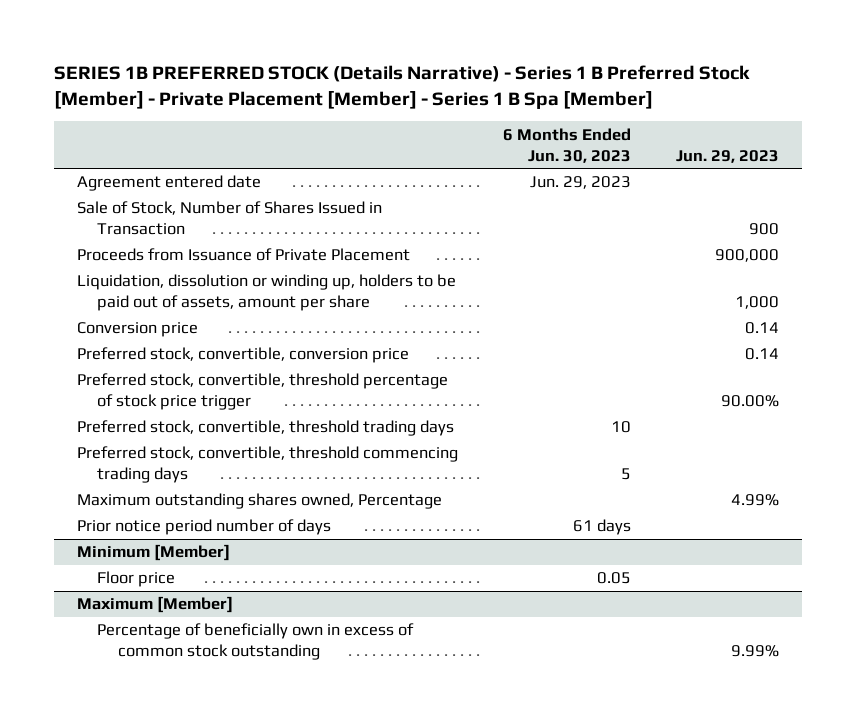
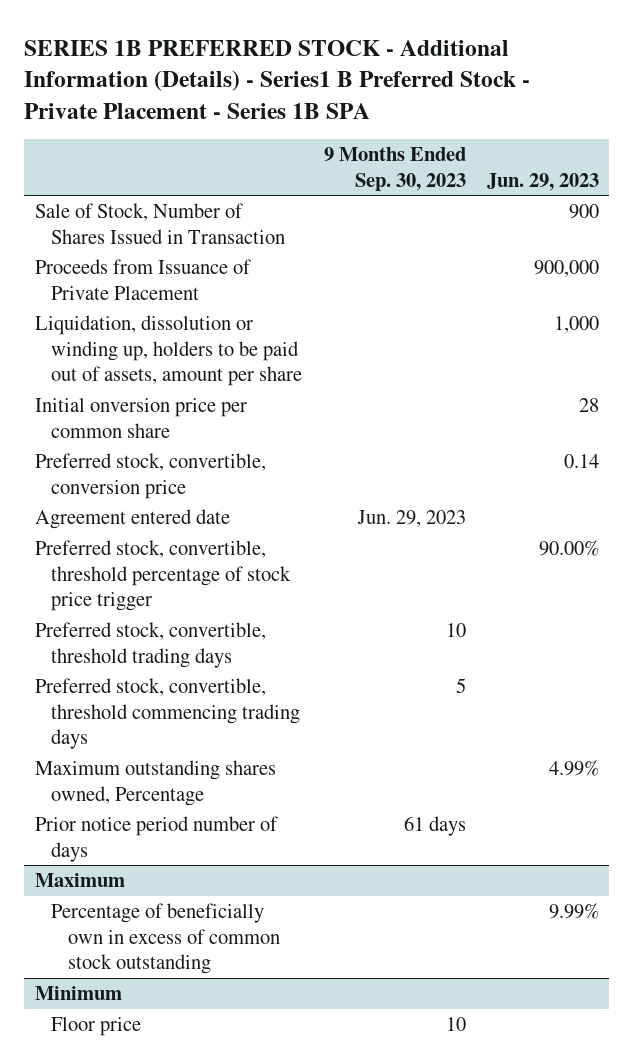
- SERIES 1B PREFERRED STOCK (Details Narrative) - Series 1 B Preferred Stock [Member] - Private Placement [Member] - Series 1 B Spa [Member]
+ SERIES 1B PREFERRED STOCK - Additional Information (Details) - Series1 B Preferred Stock - Private Placement - Series 1B SPA
- | 6 Months Ended Jun. 30, 2023 | Jun. 29, 2023
+ | 9 Months Ended Sep. 30, 2023 | Jun. 29, 2023
- Conversion price | | 0.14
+ Initial onversion price per common share | | 28
moved down: Agreement entered date | Jun. 29, 2023 |
- Minimum [Member]
- Floor price | 0.05 |
- Maximum [Member]
+ Maximum
+ Minimum
+ Floor price | 10 |

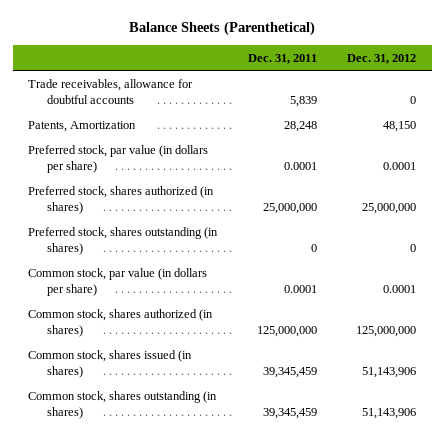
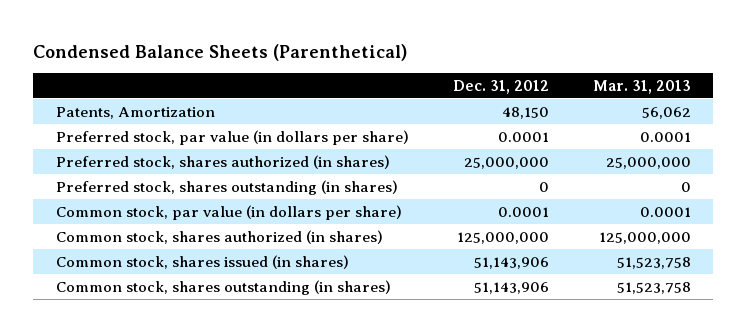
- Balance Sheets (Parenthetical)
+ Condensed Balance Sheets (Parenthetical)
- | Dec. 31, 2011 | Dec. 31, 2012
+ | Dec. 31, 2012 | Mar. 31, 2013
- Trade receivables, allowance for doubtful accounts | 5,839 | 0

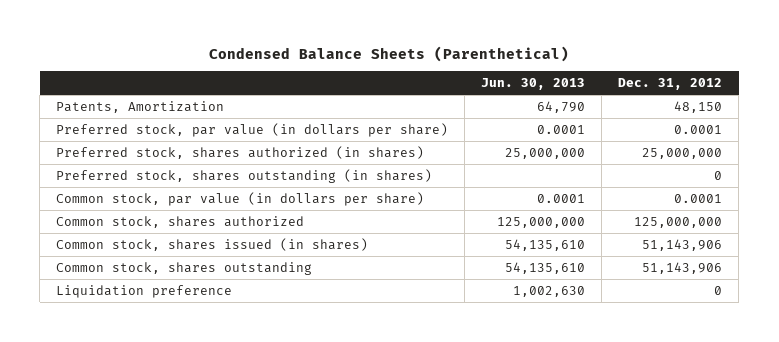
- | Dec. 31, 2012 | Mar. 31, 2013
+ | Jun. 30, 2013 | Dec. 31, 2012
- Common stock, shares authorized (in shares) | 125,000,000 | 125,000,000
+ Common stock, shares authorized | 125,000,000 | 125,000,000
- Common stock, shares outstanding (in shares) | 51,143,906 | 51,523,758
+ Common stock, shares outstanding | 54,135,610 | 51,143,906
+ Liquidation preference | 1,002,630 | 0

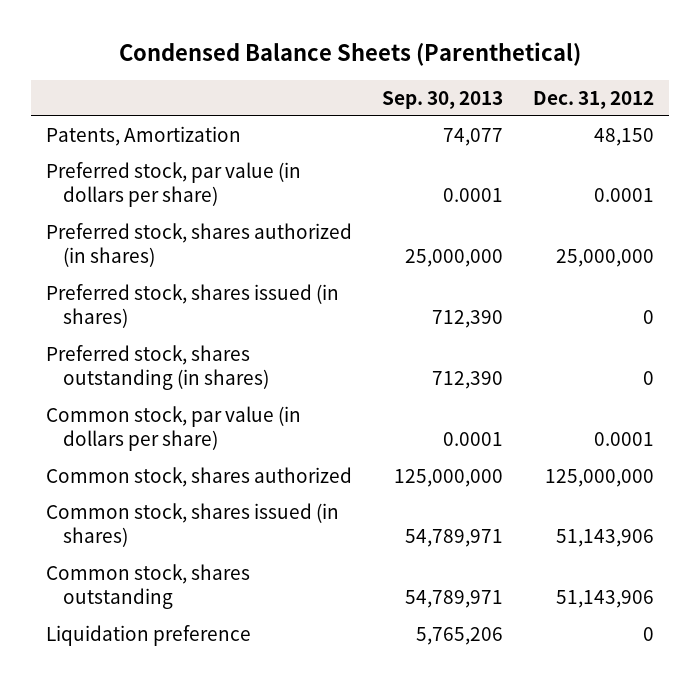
- | Jun. 30, 2013 | Dec. 31, 2012
+ | Sep. 30, 2013 | Dec. 31, 2012
+ Preferred stock, shares issued (in shares) | 712,390 | 0

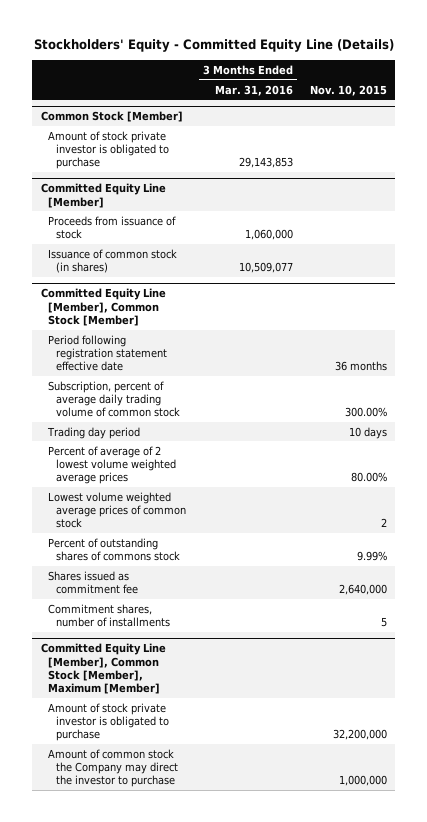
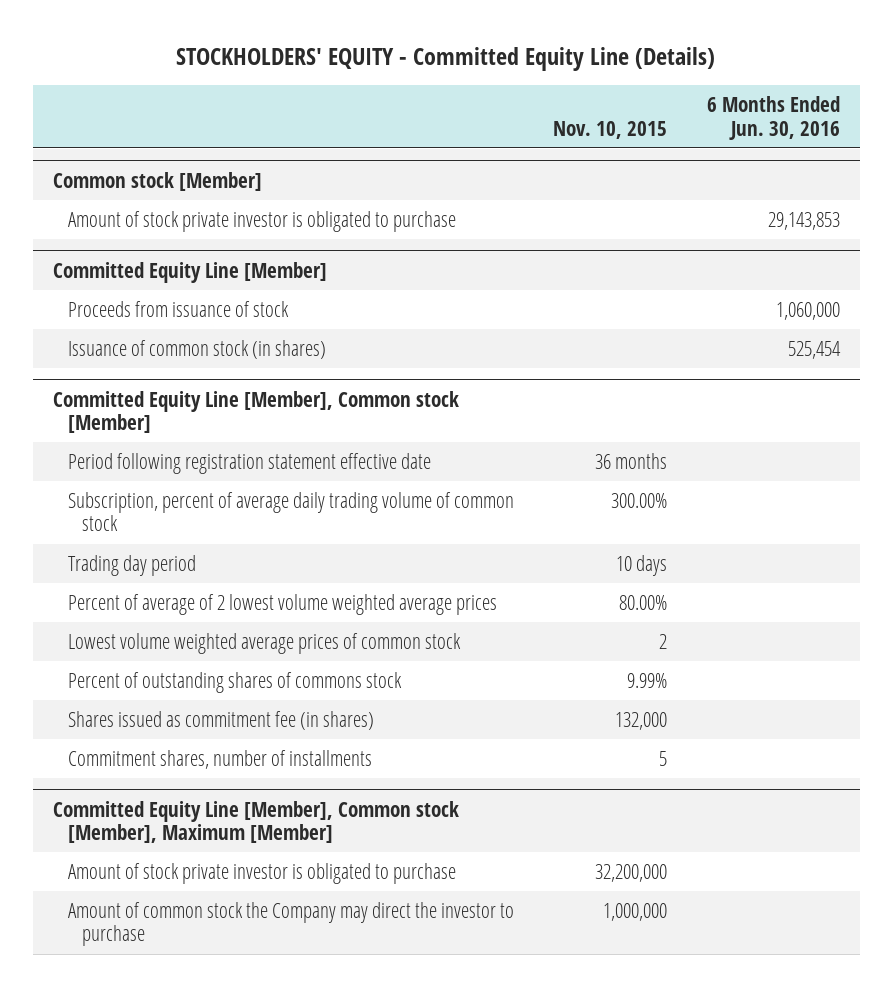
- Stockholders' Equity - Committed Equity Line (Details)
+ STOCKHOLDERS' EQUITY - Committed Equity Line (Details)
- | 3 Months Ended Mar. 31, 2016 | Nov. 10, 2015
+ | Nov. 10, 2015 | 6 Months Ended Jun. 30, 2016
- Common Stock [Member]
+ Common stock [Member]
- Committed Equity Line [Member], Common Stock [Member]
+ Committed Equity Line [Member], Common stock [Member]
- Shares issued as commitment fee | | 2,640,000
+ Shares issued as commitment fee (in shares) | 132,000 |
- Committed Equity Line [Member], Common Stock [Member], Maximum [Member]
+ Committed Equity Line [Member], Common stock [Member], Maximum [Member]

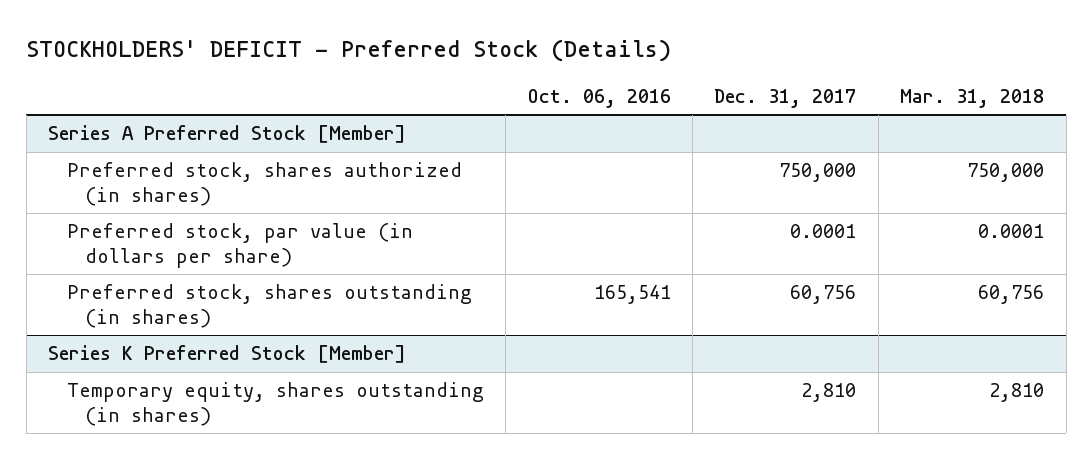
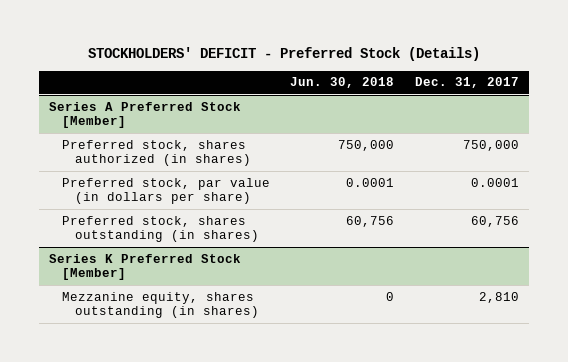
- | Oct. 06, 2016 | Dec. 31, 2017 | Mar. 31, 2018
+ | Jun. 30, 2018 | Dec. 31, 2017
@ Series K Preferred Stock [Member]
- Temporary equity, shares outstanding (in shares) | | 2,810 | 2,810
+ Mezzanine equity, shares outstanding (in shares) | 0 | 2,810

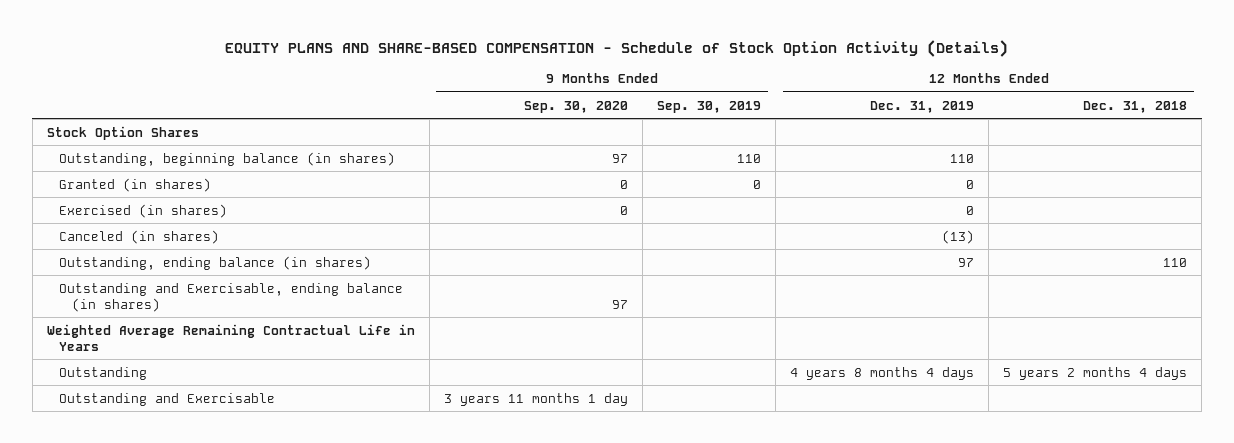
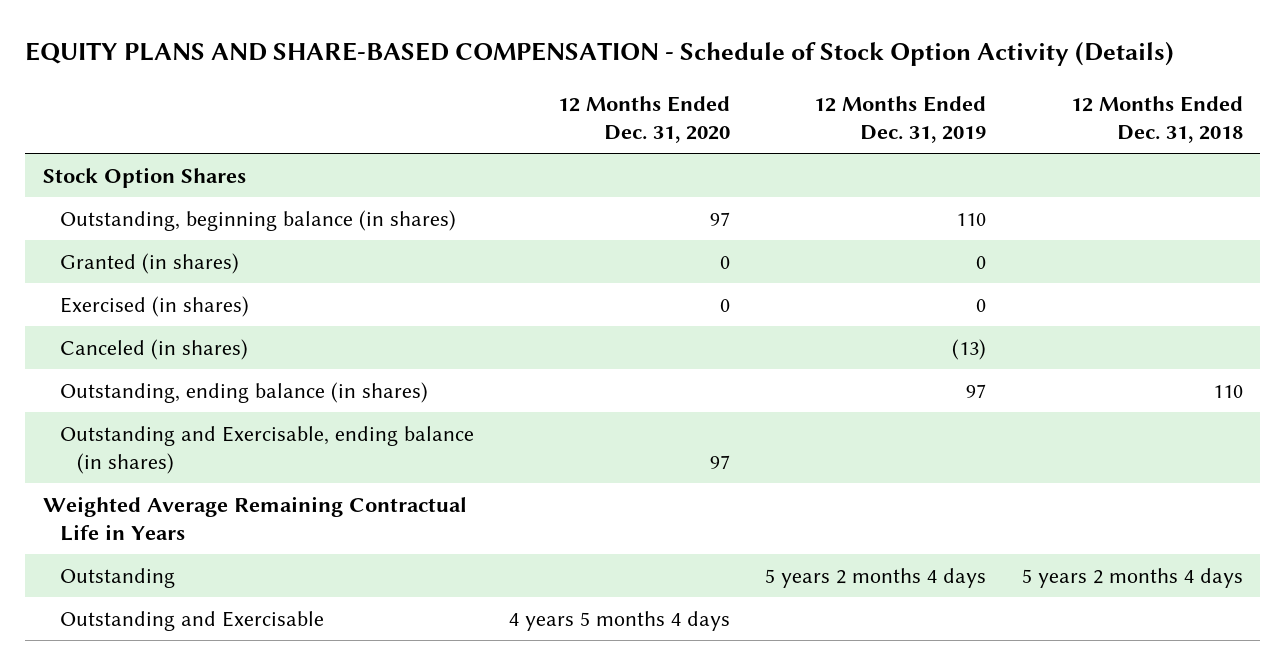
- | 9 Months Ended Sep. 30, 2020 | 9 Months Ended Sep. 30, 2019 | 12 Months Ended Dec. 31, 2019 | 12 Months Ended Dec. 31, 2018
+ | 12 Months Ended Dec. 31, 2020 | 12 Months Ended Dec. 31, 2019 | 12 Months Ended Dec. 31, 2018
- Outstanding | | | 4 years 8 months 4 days | 5 years 2 months 4 days
+ Outstanding | | 5 years 2 months 4 days | 5 years 2 months 4 days

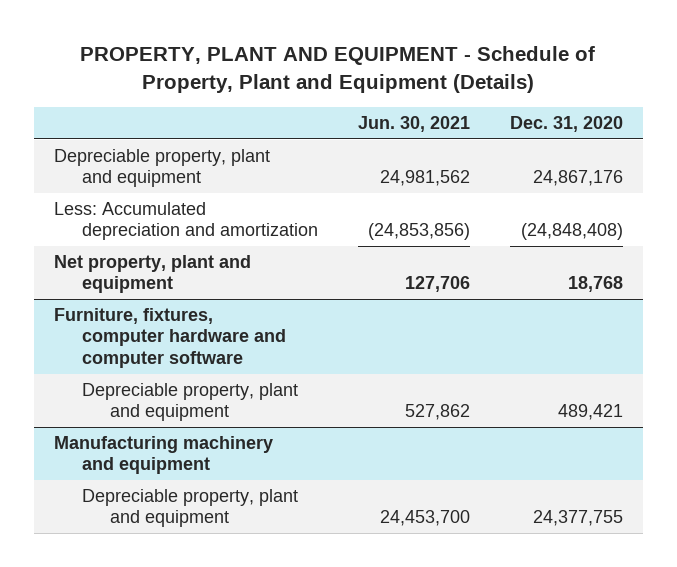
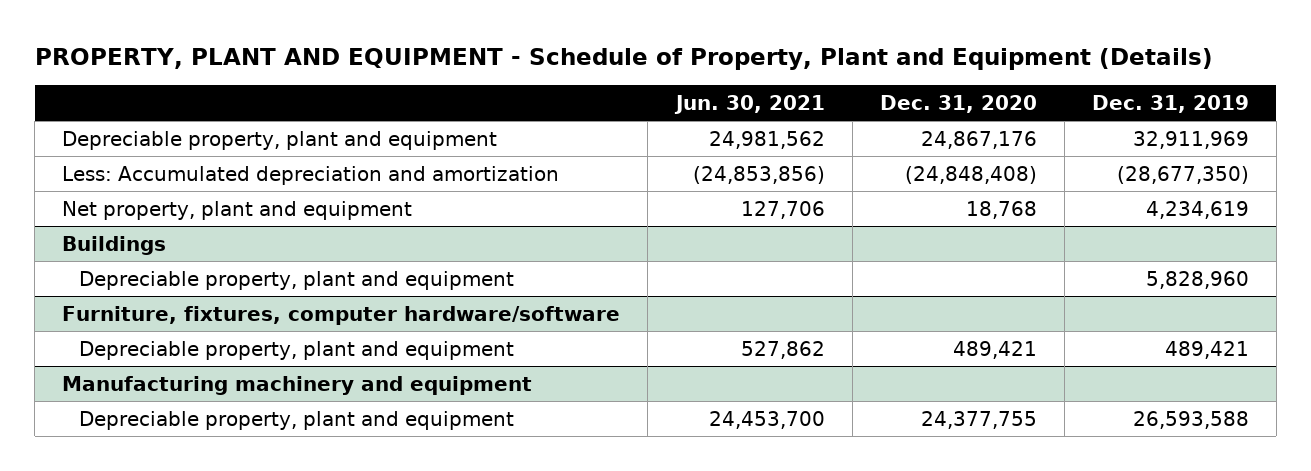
- | Jun. 30, 2021 | Dec. 31, 2020
+ | Jun. 30, 2021 | Dec. 31, 2020 | Dec. 31, 2019
- Furniture, fixtures, computer hardware and computer software
+ Buildings
+ Depreciable property, plant and equipment | | | 5,828,960
+ Furniture, fixtures, computer hardware/software

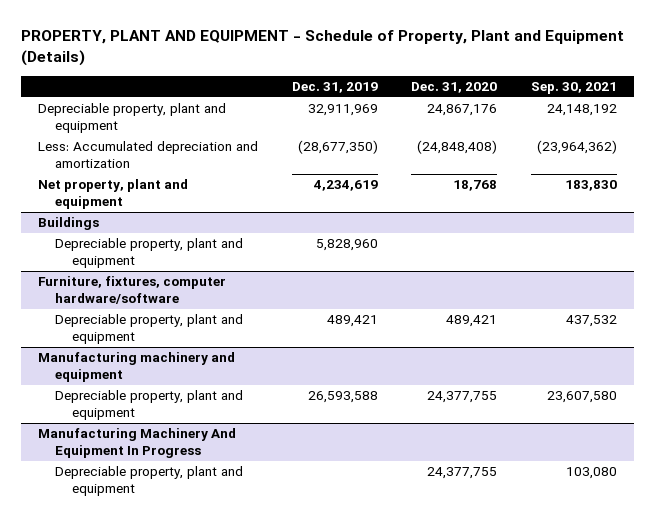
- | Jun. 30, 2021 | Dec. 31, 2020 | Dec. 31, 2019
+ | Dec. 31, 2019 | Dec. 31, 2020 | Sep. 30, 2021
+ Manufacturing Machinery And Equipment In Progress
+ Depreciable property, plant and equipment | | 24,377,755 | 103,080

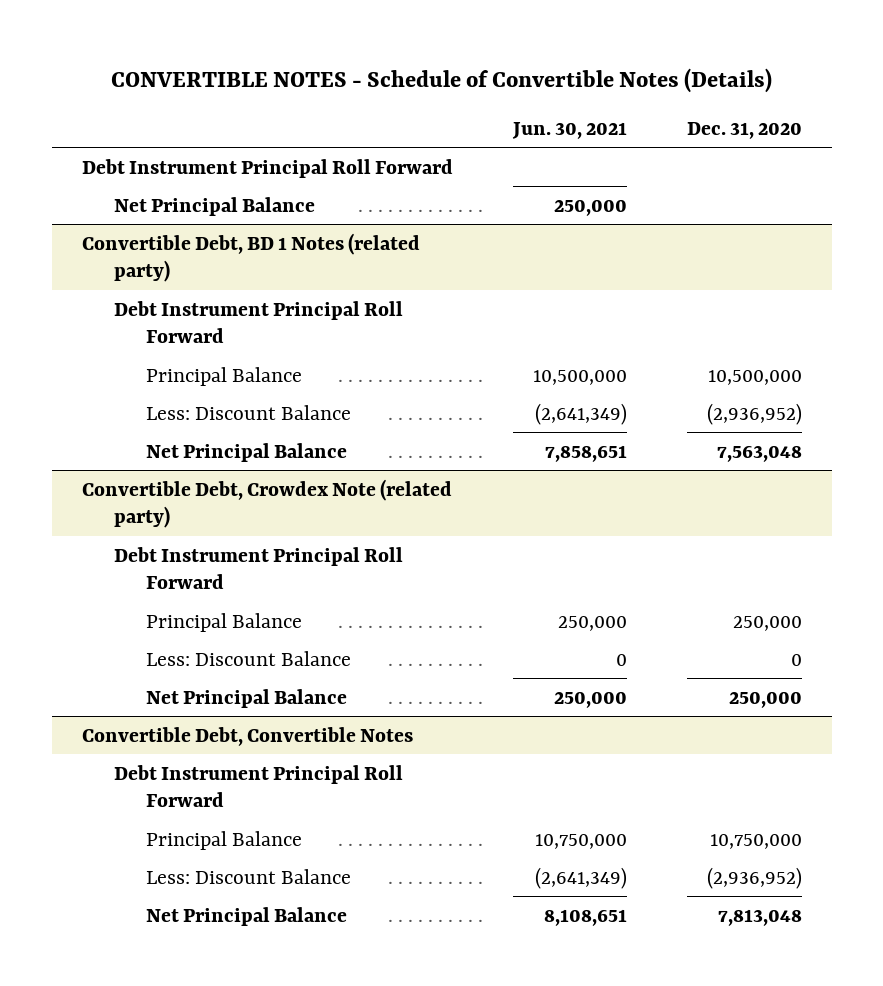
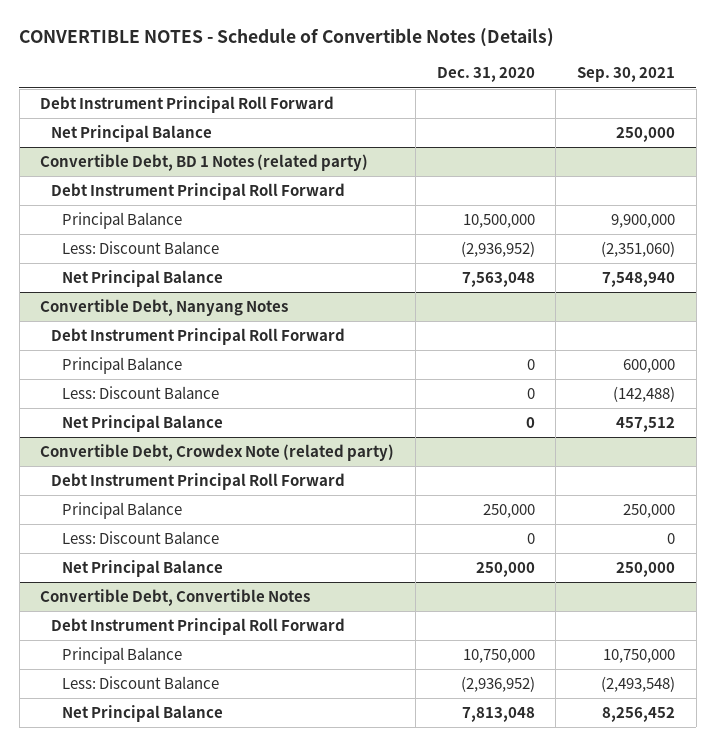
- | Jun. 30, 2021 | Dec. 31, 2020
+ | Dec. 31, 2020 | Sep. 30, 2021
+ Convertible Debt, Nanyang Notes
+ Debt Instrument Principal Roll Forward
+ Principal Balance | 0 | 600,000
+ Less: Discount Balance | 0 | (142,488)
+ Net Principal Balance | 0 | 457,512

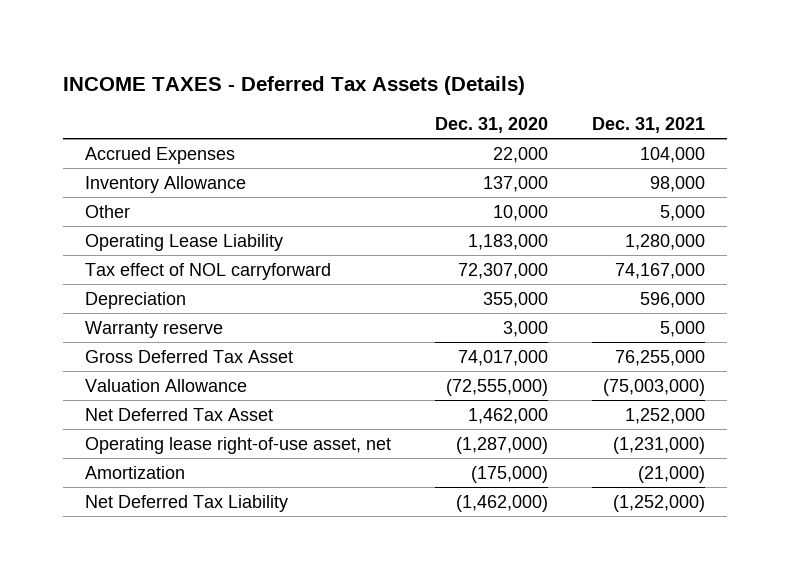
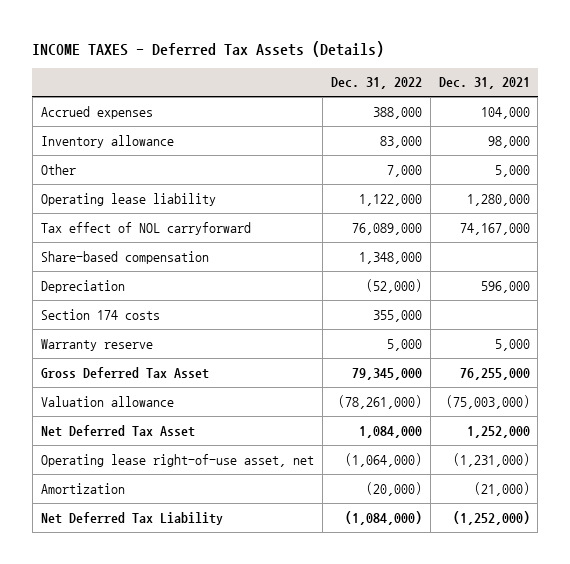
- | Dec. 31, 2020 | Dec. 31, 2021
+ | Dec. 31, 2022 | Dec. 31, 2021
- Accrued Expenses | 22,000 | 104,000
- Inventory Allowance | 137,000 | 98,000
+ Accrued expenses | 388,000 | 104,000
+ Inventory allowance | 83,000 | 98,000
- Operating Lease Liability | 1,183,000 | 1,280,000
+ Operating lease liability | 1,122,000 | 1,280,000
+ Share-based compensation | 1,348,000 |
+ Section 174 costs | 355,000 |
- Valuation Allowance | (72,555,000) | (75,003,000)
+ Valuation allowance | (78,261,000) | (75,003,000)

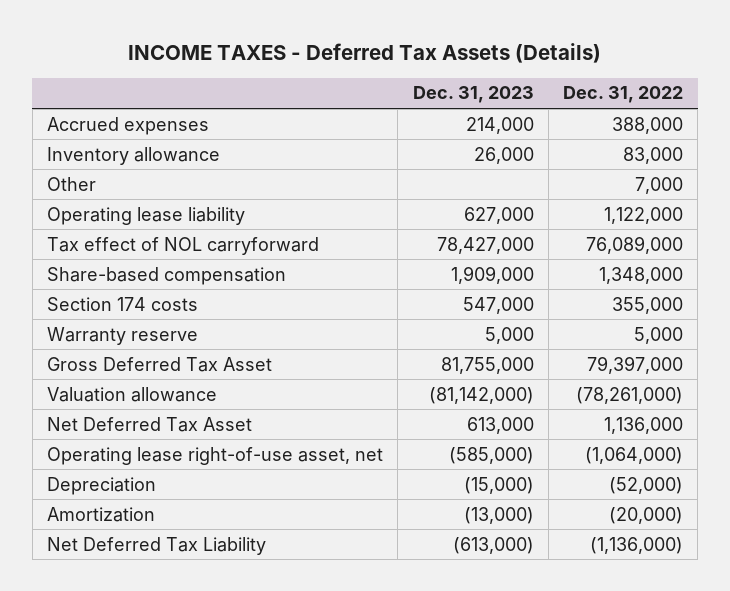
- | Dec. 31, 2022 | Dec. 31, 2021
+ | Dec. 31, 2023 | Dec. 31, 2022
- Gross Deferred Tax Asset | 79,345,000 | 76,255,000
+ Gross Deferred Tax Asset | 81,755,000 | 79,397,000
- Net Deferred Tax Asset | 1,084,000 | 1,252,000
+ Net Deferred Tax Asset | 613,000 | 1,136,000
moved down: Depreciation | (15,000) | (52,000)
- Net Deferred Tax Liability | (1,084,000) | (1,252,000)
+ Net Deferred Tax Liability | (613,000) | (1,136,000)

